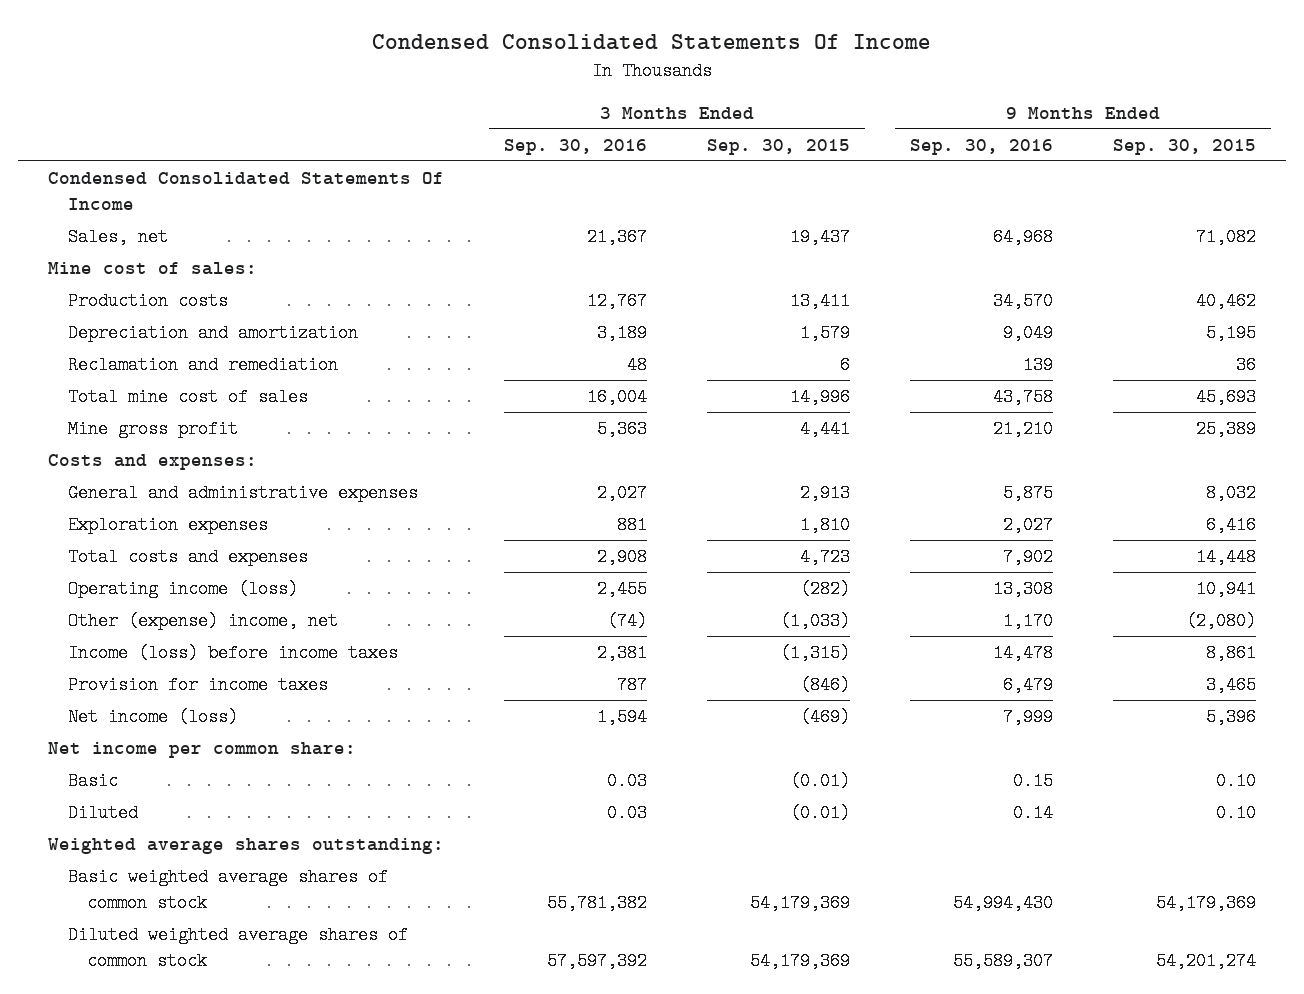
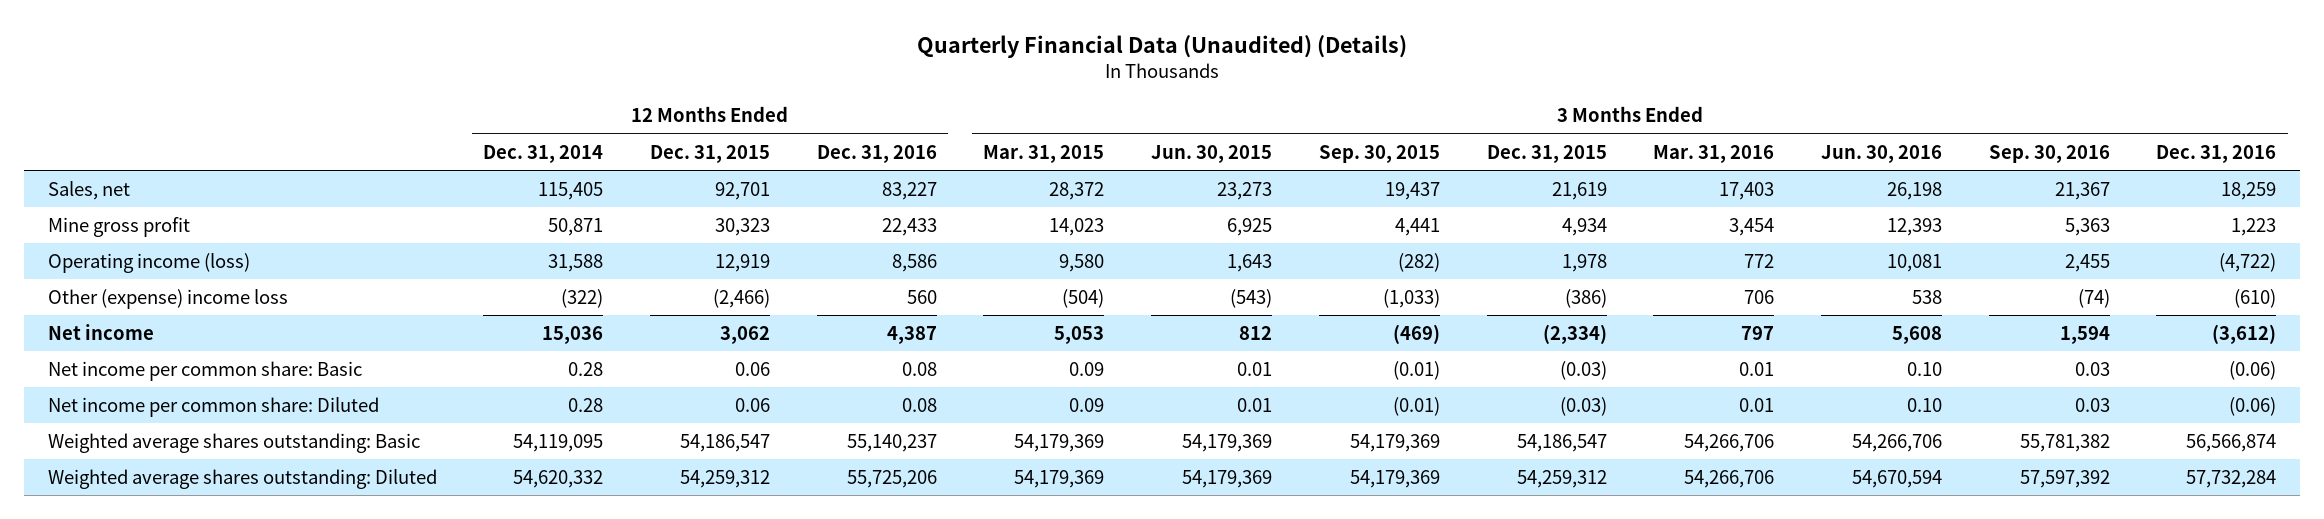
- Condensed Consolidated Statements Of Income
+ Quarterly Financial Data (Unaudited) (Details)
- | 3 Months Ended Sep. 30, 2016 | 3 Months Ended Sep. 30, 2015 | 9 Months Ended Sep. 30, 2016 | 9 Months Ended Sep. 30, 2015
+ | 12 Months Ended Dec. 31, 2014 | 12 Months Ended Dec. 31, 2015 | 12 Months Ended Dec. 31, 2016 | 3 Months Ended Mar. 31, 2015 | 3 Months Ended Jun. 30, 2015 | 3 Months Ended Sep. 30, 2015 | 3 Months Ended Dec. 31, 2015 | 3 Months Ended Mar. 31, 2016 | 3 Months Ended Jun. 30, 2016 | 3 Months Ended Sep. 30, 2016 | 3 Months Ended Dec. 31, 2016
- Condensed Consolidated Statements Of Income
- Mine cost of sales:
- Production costs | 12,767 | 13,411 | 34,570 | 40,462
- Depreciation and amortization | 3,189 | 1,579 | 9,049 | 5,195
- Reclamation and remediation | 48 | 6 | 139 | 36
- Total mine cost of sales | 16,004 | 14,996 | 43,758 | 45,693
- Costs and expenses:
- General and administrative expenses | 2,027 | 2,913 | 5,875 | 8,032
- Exploration expenses | 881 | 1,810 | 2,027 | 6,416
- Total costs and expenses | 2,908 | 4,723 | 7,902 | 14,448
- Other (expense) income, net | (74) | (1,033) | 1,170 | (2,080)
- Income (loss) before income taxes | 2,381 | (1,315) | 14,478 | 8,861
- Provision for income taxes | 787 | (846) | 6,479 | 3,465
- Net income (loss) | 1,594 | (469) | 7,999 | 5,396
- Net income per common share:
- Basic | 0.03 | (0.01) | 0.15 | 0.10
- Diluted | 0.03 | (0.01) | 0.14 | 0.10
- Weighted average shares outstanding:
- Basic weighted average shares of common stock | 55,781,382 | 54,179,369 | 54,994,430 | 54,179,369
- Diluted weighted average shares of common stock | 57,597,392 | 54,179,369 | 55,589,307 | 54,201,274
+ Other (expense) income loss | (322) | (2,466) | 560 | (504) | (543) | (1,033) | (386) | 706 | 538 | (74) | (610)
+ Net income | 15,036 | 3,062 | 4,387 | 5,053 | 812 | (469) | (2,334) | 797 | 5,608 | 1,594 | (3,612)
+ Net income per common share: Basic | 0.28 | 0.06 | 0.08 | 0.09 | 0.01 | (0.01) | (0.03) | 0.01 | 0.10 | 0.03 | (0.06)
+ Net income per common share: Diluted | 0.28 | 0.06 | 0.08 | 0.09 | 0.01 | (0.01) | (0.03) | 0.01 | 0.10 | 0.03 | (0.06)
+ Weighted average shares outstanding: Basic | 54,119,095 | 54,186,547 | 55,140,237 | 54,179,369 | 54,179,369 | 54,179,369 | 54,186,547 | 54,266,706 | 54,266,706 | 55,781,382 | 56,566,874
+ Weighted average shares outstanding: Diluted | 54,620,332 | 54,259,312 | 55,725,206 | 54,179,369 | 54,179,369 | 54,179,369 | 54,259,312 | 54,266,706 | 54,670,594 | 57,597,392 | 57,732,284

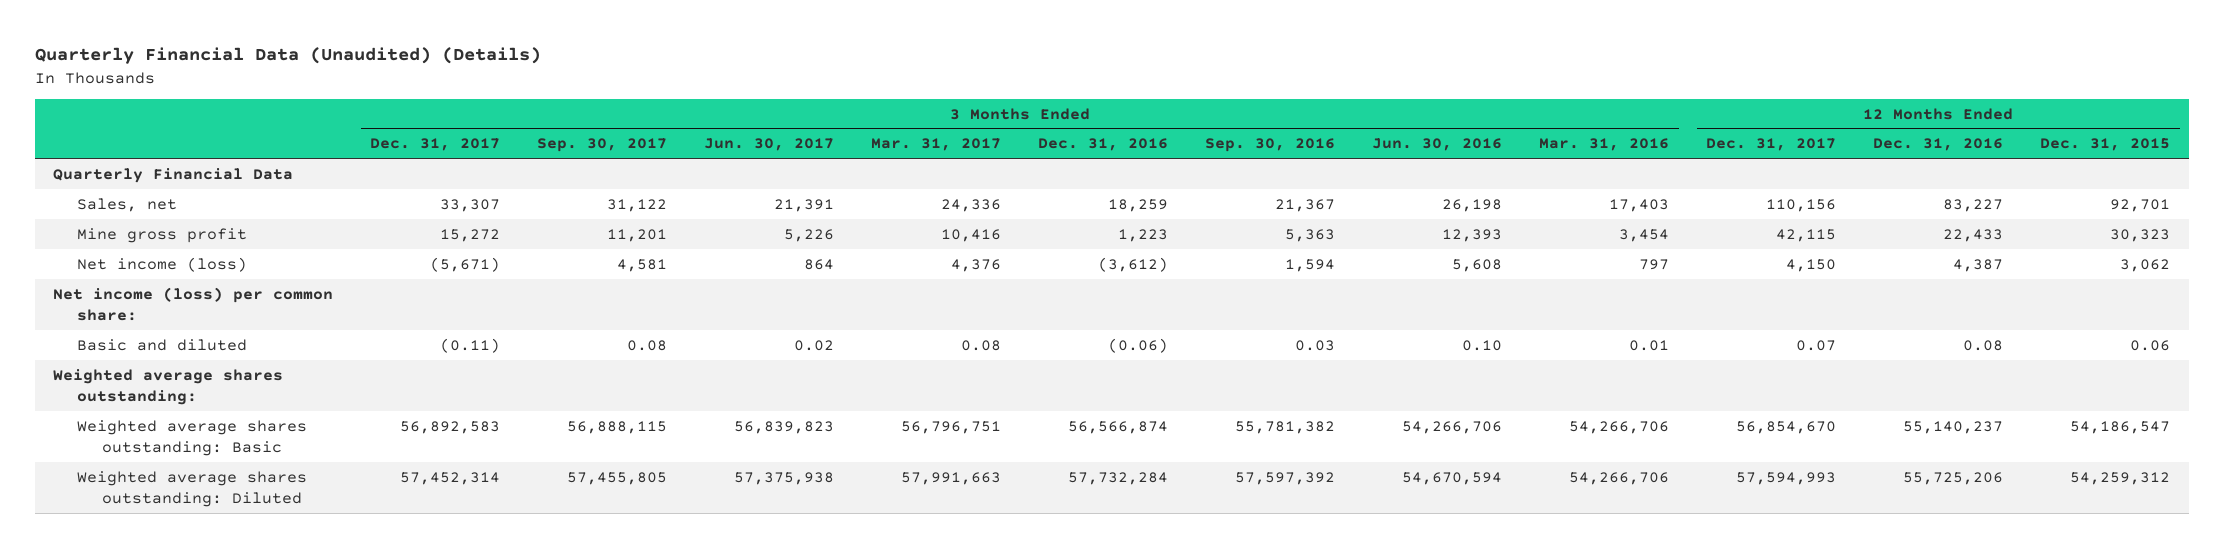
- | 12 Months Ended Dec. 31, 2014 | 12 Months Ended Dec. 31, 2015 | 12 Months Ended Dec. 31, 2016 | 3 Months Ended Mar. 31, 2015 | 3 Months Ended Jun. 30, 2015 | 3 Months Ended Sep. 30, 2015 | 3 Months Ended Dec. 31, 2015 | 3 Months Ended Mar. 31, 2016 | 3 Months Ended Jun. 30, 2016 | 3 Months Ended Sep. 30, 2016 | 3 Months Ended Dec. 31, 2016
+ | 3 Months Ended Dec. 31, 2017 | 3 Months Ended Sep. 30, 2017 | 3 Months Ended Jun. 30, 2017 | 3 Months Ended Mar. 31, 2017 | 3 Months Ended Dec. 31, 2016 | 3 Months Ended Sep. 30, 2016 | 3 Months Ended Jun. 30, 2016 | 3 Months Ended Mar. 31, 2016 | 12 Months Ended Dec. 31, 2017 | 12 Months Ended Dec. 31, 2016 | 12 Months Ended Dec. 31, 2015
+ Quarterly Financial Data
- Operating income (loss) | 31,588 | 12,919 | 8,586 | 9,580 | 1,643 | (282) | 1,978 | 772 | 10,081 | 2,455 | (4,722)
- Other (expense) income loss | (322) | (2,466) | 560 | (504) | (543) | (1,033) | (386) | 706 | 538 | (74) | (610)
- Net income | 15,036 | 3,062 | 4,387 | 5,053 | 812 | (469) | (2,334) | 797 | 5,608 | 1,594 | (3,612)
- Net income per common share: Basic | 0.28 | 0.06 | 0.08 | 0.09 | 0.01 | (0.01) | (0.03) | 0.01 | 0.10 | 0.03 | (0.06)
- Net income per common share: Diluted | 0.28 | 0.06 | 0.08 | 0.09 | 0.01 | (0.01) | (0.03) | 0.01 | 0.10 | 0.03 | (0.06)
+ Net income (loss) | (5,671) | 4,581 | 864 | 4,376 | (3,612) | 1,594 | 5,608 | 797 | 4,150 | 4,387 | 3,062
+ Net income (loss) per common share:
+ Basic and diluted | (0.11) | 0.08 | 0.02 | 0.08 | (0.06) | 0.03 | 0.10 | 0.01 | 0.07 | 0.08 | 0.06
+ Weighted average shares outstanding:

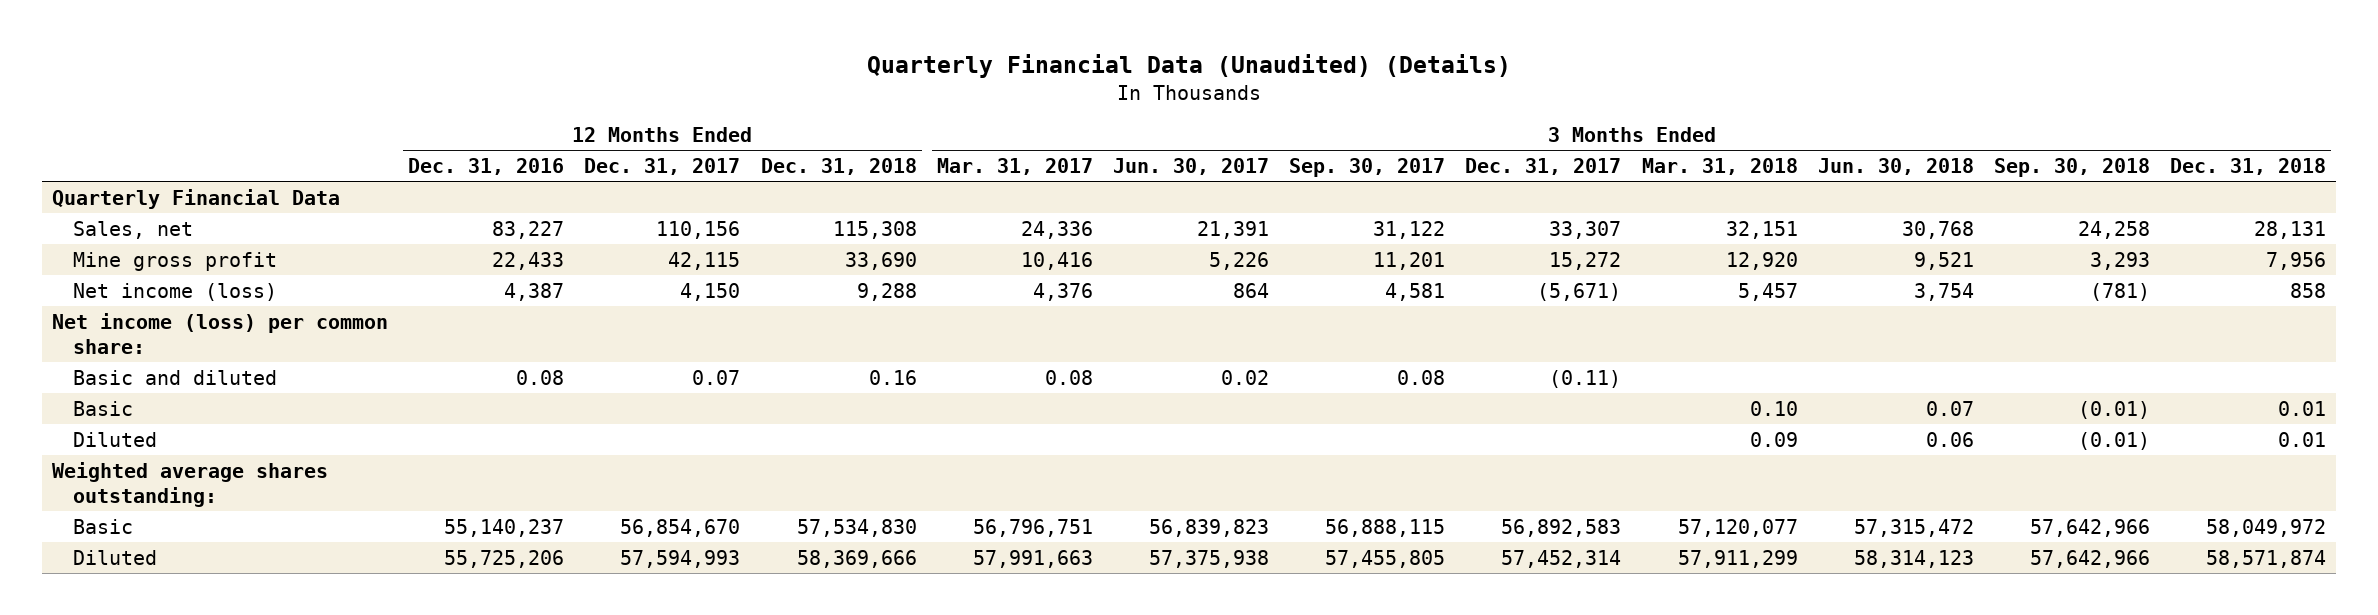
- | 3 Months Ended Dec. 31, 2017 | 3 Months Ended Sep. 30, 2017 | 3 Months Ended Jun. 30, 2017 | 3 Months Ended Mar. 31, 2017 | 3 Months Ended Dec. 31, 2016 | 3 Months Ended Sep. 30, 2016 | 3 Months Ended Jun. 30, 2016 | 3 Months Ended Mar. 31, 2016 | 12 Months Ended Dec. 31, 2017 | 12 Months Ended Dec. 31, 2016 | 12 Months Ended Dec. 31, 2015
+ | 12 Months Ended Dec. 31, 2016 | 12 Months Ended Dec. 31, 2017 | 12 Months Ended Dec. 31, 2018 | 3 Months Ended Mar. 31, 2017 | 3 Months Ended Jun. 30, 2017 | 3 Months Ended Sep. 30, 2017 | 3 Months Ended Dec. 31, 2017 | 3 Months Ended Mar. 31, 2018 | 3 Months Ended Jun. 30, 2018 | 3 Months Ended Sep. 30, 2018 | 3 Months Ended Dec. 31, 2018
+ Basic | | | | | | | | 0.10 | 0.07 | (0.01) | 0.01
+ Diluted | | | | | | | | 0.09 | 0.06 | (0.01) | 0.01
- Weighted average shares outstanding: Basic | 56,892,583 | 56,888,115 | 56,839,823 | 56,796,751 | 56,566,874 | 55,781,382 | 54,266,706 | 54,266,706 | 56,854,670 | 55,140,237 | 54,186,547
- Weighted average shares outstanding: Diluted | 57,452,314 | 57,455,805 | 57,375,938 | 57,991,663 | 57,732,284 | 57,597,392 | 54,670,594 | 54,266,706 | 57,594,993 | 55,725,206 | 54,259,312
+ Basic | 55,140,237 | 56,854,670 | 57,534,830 | 56,796,751 | 56,839,823 | 56,888,115 | 56,892,583 | 57,120,077 | 57,315,472 | 57,642,966 | 58,049,972
+ Diluted | 55,725,206 | 57,594,993 | 58,369,666 | 57,991,663 | 57,375,938 | 57,455,805 | 57,452,314 | 57,911,299 | 58,314,123 | 57,642,966 | 58,571,874

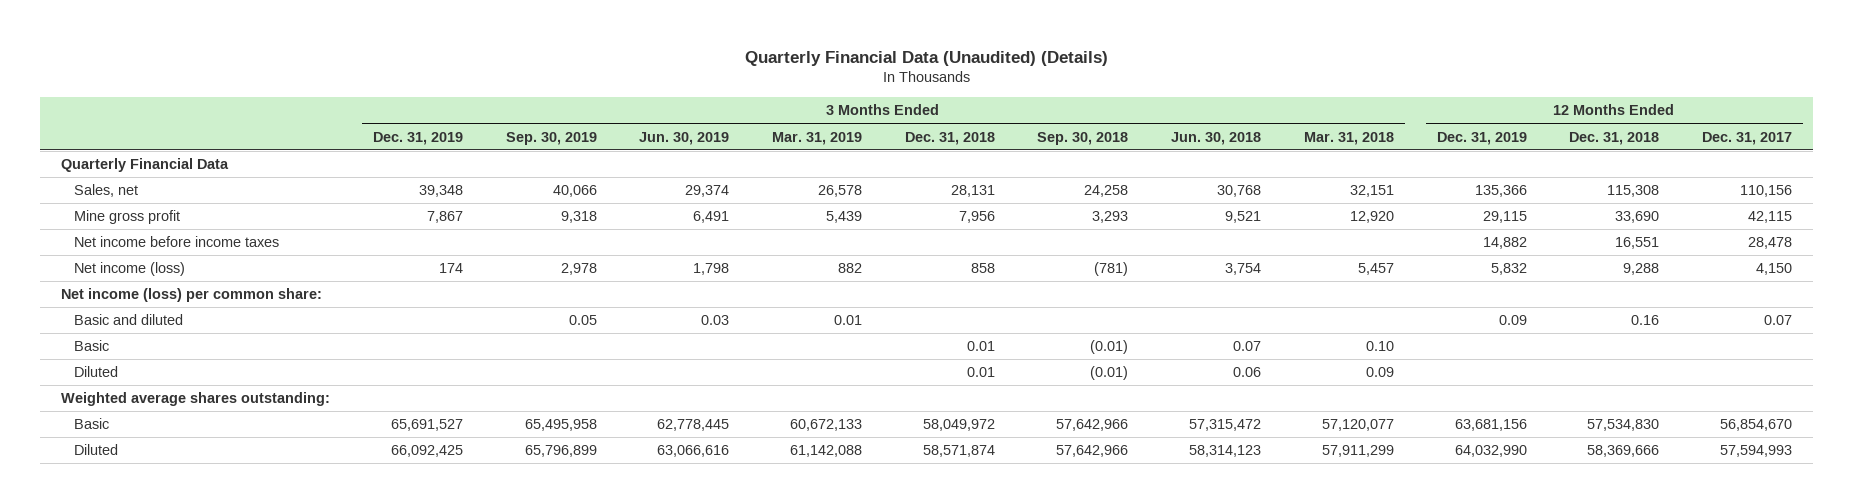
- | 12 Months Ended Dec. 31, 2016 | 12 Months Ended Dec. 31, 2017 | 12 Months Ended Dec. 31, 2018 | 3 Months Ended Mar. 31, 2017 | 3 Months Ended Jun. 30, 2017 | 3 Months Ended Sep. 30, 2017 | 3 Months Ended Dec. 31, 2017 | 3 Months Ended Mar. 31, 2018 | 3 Months Ended Jun. 30, 2018 | 3 Months Ended Sep. 30, 2018 | 3 Months Ended Dec. 31, 2018
+ | 3 Months Ended Dec. 31, 2019 | 3 Months Ended Sep. 30, 2019 | 3 Months Ended Jun. 30, 2019 | 3 Months Ended Mar. 31, 2019 | 3 Months Ended Dec. 31, 2018 | 3 Months Ended Sep. 30, 2018 | 3 Months Ended Jun. 30, 2018 | 3 Months Ended Mar. 31, 2018 | 12 Months Ended Dec. 31, 2019 | 12 Months Ended Dec. 31, 2018 | 12 Months Ended Dec. 31, 2017
+ Net income before income taxes | | | | | | | | | 14,882 | 16,551 | 28,478

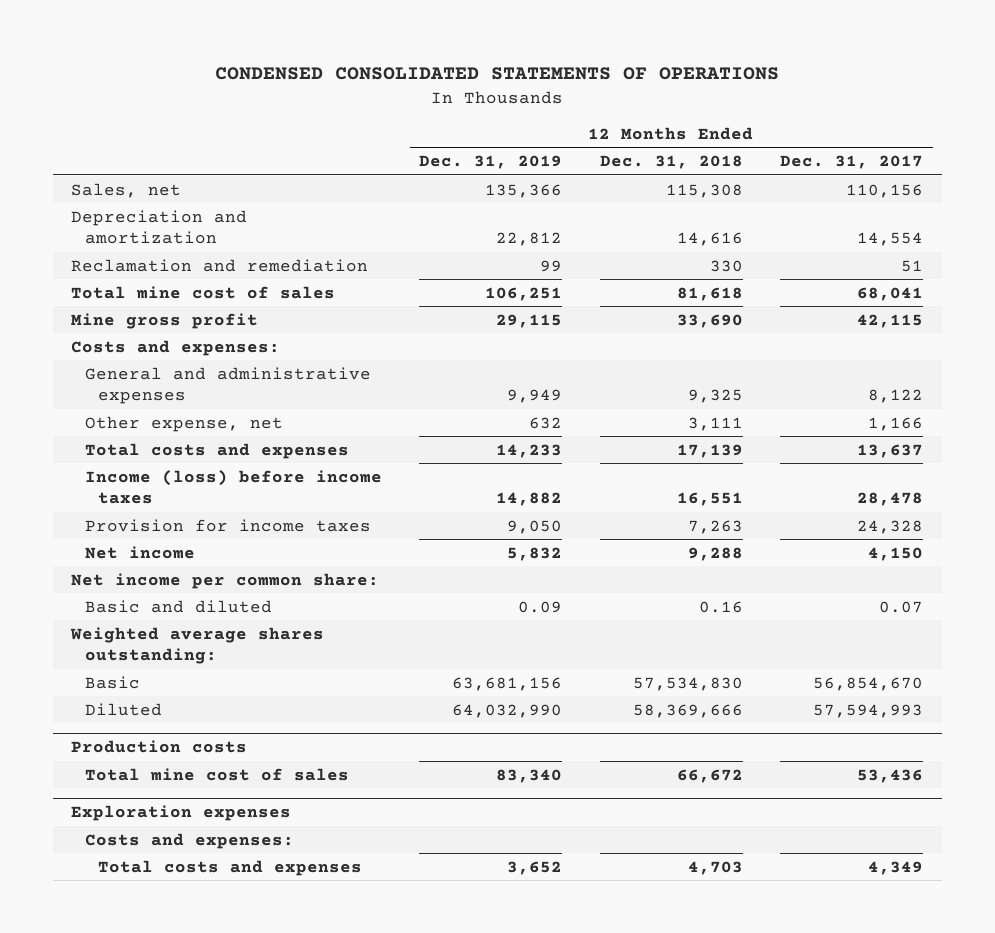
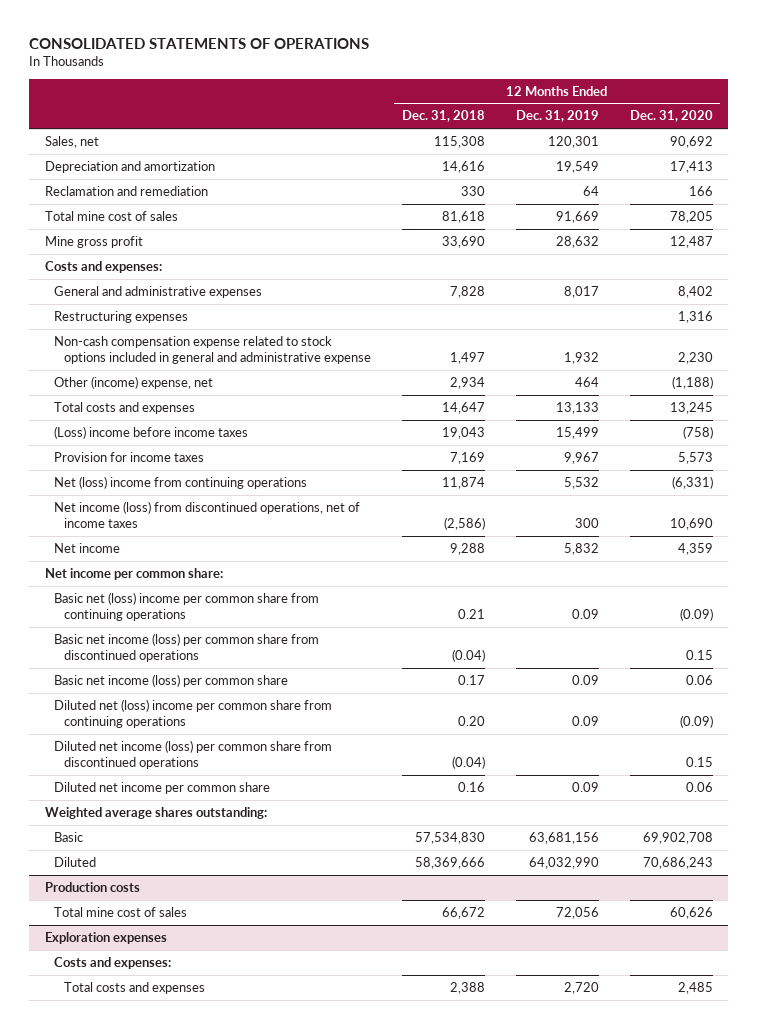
- CONDENSED CONSOLIDATED STATEMENTS OF OPERATIONS
+ CONSOLIDATED STATEMENTS OF OPERATIONS
- | 12 Months Ended Dec. 31, 2019 | 12 Months Ended Dec. 31, 2018 | 12 Months Ended Dec. 31, 2017
+ | 12 Months Ended Dec. 31, 2018 | 12 Months Ended Dec. 31, 2019 | 12 Months Ended Dec. 31, 2020
- Sales, net | 135,366 | 115,308 | 110,156
- Depreciation and amortization | 22,812 | 14,616 | 14,554
- Reclamation and remediation | 99 | 330 | 51
- Total mine cost of sales | 106,251 | 81,618 | 68,041
- Mine gross profit | 29,115 | 33,690 | 42,115
+ Sales, net | 115,308 | 120,301 | 90,692
+ Depreciation and amortization | 14,616 | 19,549 | 17,413
+ Reclamation and remediation | 330 | 64 | 166
+ Total mine cost of sales | 81,618 | 91,669 | 78,205
+ Mine gross profit | 33,690 | 28,632 | 12,487
- General and administrative expenses | 9,949 | 9,325 | 8,122
- Other expense, net | 632 | 3,111 | 1,166
- Total costs and expenses | 14,233 | 17,139 | 13,637
- Income (loss) before income taxes | 14,882 | 16,551 | 28,478
- Provision for income taxes | 9,050 | 7,263 | 24,328
+ General and administrative expenses | 7,828 | 8,017 | 8,402
+ Restructuring expenses | | | 1,316
+ Non-cash compensation expense related to stock options included in general and administrative expense | 1,497 | 1,932 | 2,230
+ Other (income) expense, net | 2,934 | 464 | (1,188)
+ Total costs and expenses | 14,647 | 13,133 | 13,245
+ (Loss) income before income taxes | 19,043 | 15,499 | (758)
+ Provision for income taxes | 7,169 | 9,967 | 5,573
+ Net (loss) income from continuing operations | 11,874 | 5,532 | (6,331)
+ Net income (loss) from discontinued operations, net of income taxes | (2,586) | 300 | 10,690
- Basic and diluted | 0.09 | 0.16 | 0.07
+ Basic net (loss) income per common share from continuing operations | 0.21 | 0.09 | (0.09)
+ Basic net income (loss) per common share from discontinued operations | (0.04) | | 0.15
+ Basic net income (loss) per common share | 0.17 | 0.09 | 0.06
+ Diluted net (loss) income per common share from continuing operations | 0.20 | 0.09 | (0.09)
+ Diluted net income (loss) per common share from discontinued operations | (0.04) | | 0.15
+ Diluted net income per common share | 0.16 | 0.09 | 0.06
@ Production costs
- Total mine cost of sales | 83,340 | 66,672 | 53,436
+ Total mine cost of sales | 66,672 | 72,056 | 60,626
@ Exploration expenses
- Total costs and expenses | 3,652 | 4,703 | 4,349
+ Total costs and expenses | 2,388 | 2,720 | 2,485

